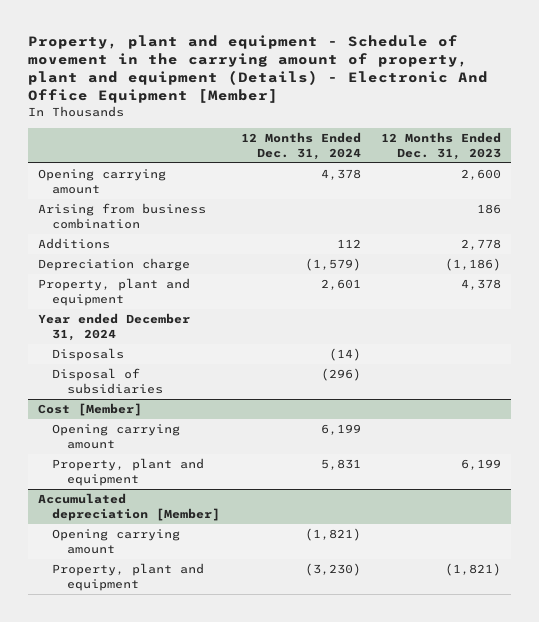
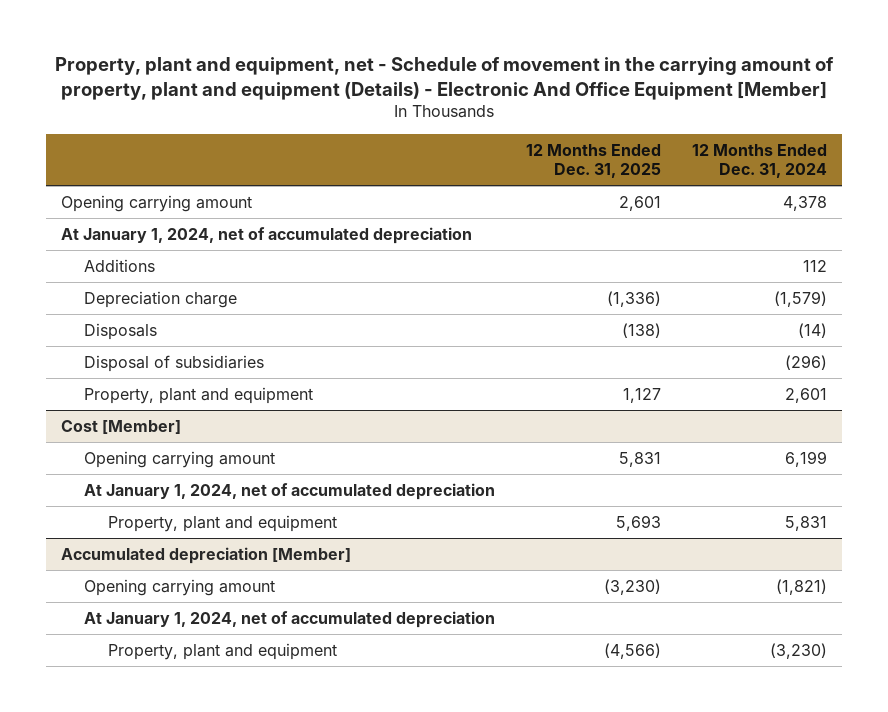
- Property, plant and equipment - Schedule of movement in the carrying amount of property, plant and equipment (Details) - Electronic And Office Equipment [Member]
+ Property, plant and equipment, net - Schedule of movement in the carrying amount of property, plant and equipment (Details) - Electronic And Office Equipment [Member]
- | 12 Months Ended Dec. 31, 2024 | 12 Months Ended Dec. 31, 2023
+ | 12 Months Ended Dec. 31, 2025 | 12 Months Ended Dec. 31, 2024
- Arising from business combination | | 186
+ At January 1, 2024, net of accumulated depreciation
- Year ended December 31, 2024
moved down: Property, plant and equipment | 1,127 | 2,601
@ Cost [Member]
+ At January 1, 2024, net of accumulated depreciation
@ Accumulated depreciation [Member]
+ At January 1, 2024, net of accumulated depreciation

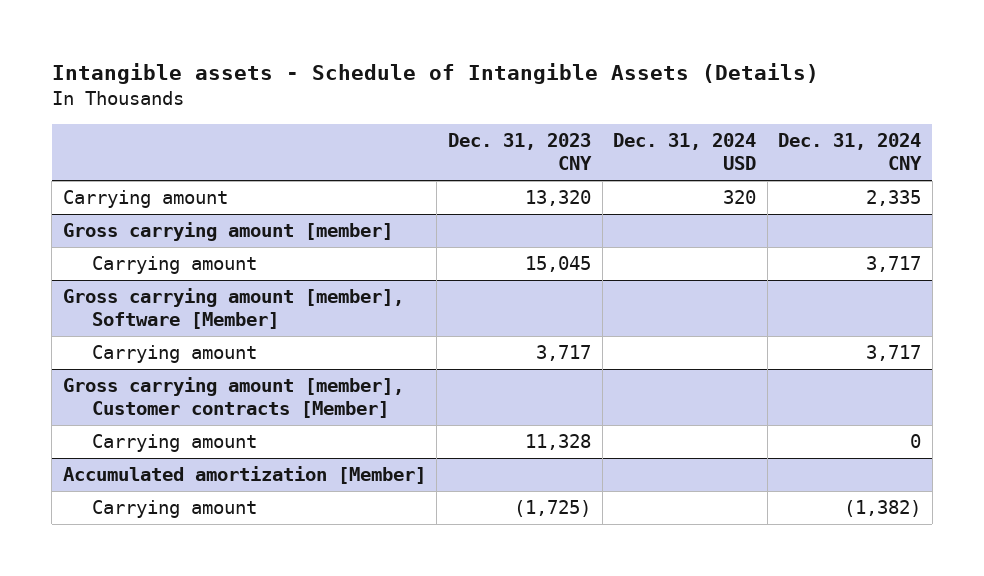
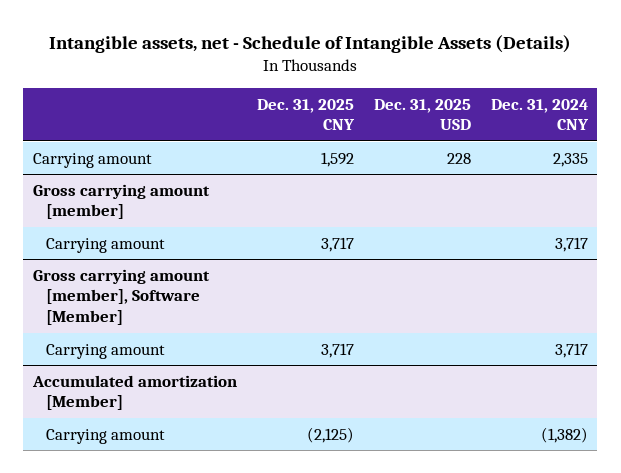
- Intangible assets - Schedule of Intangible Assets (Details)
+ Intangible assets, net - Schedule of Intangible Assets (Details)
- | Dec. 31, 2023 CNY | Dec. 31, 2024 USD | Dec. 31, 2024 CNY
+ | Dec. 31, 2025 CNY | Dec. 31, 2025 USD | Dec. 31, 2024 CNY
- Gross carrying amount [member], Customer contracts [Member]
- Carrying amount | 11,328 | | 0

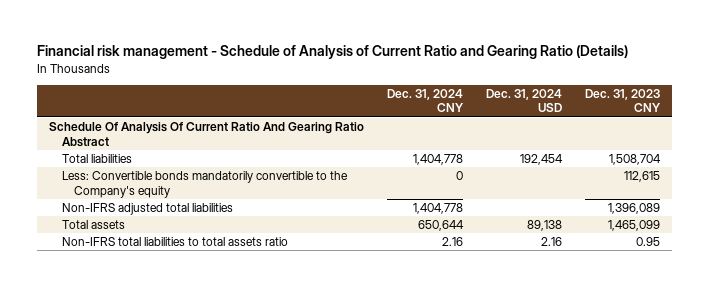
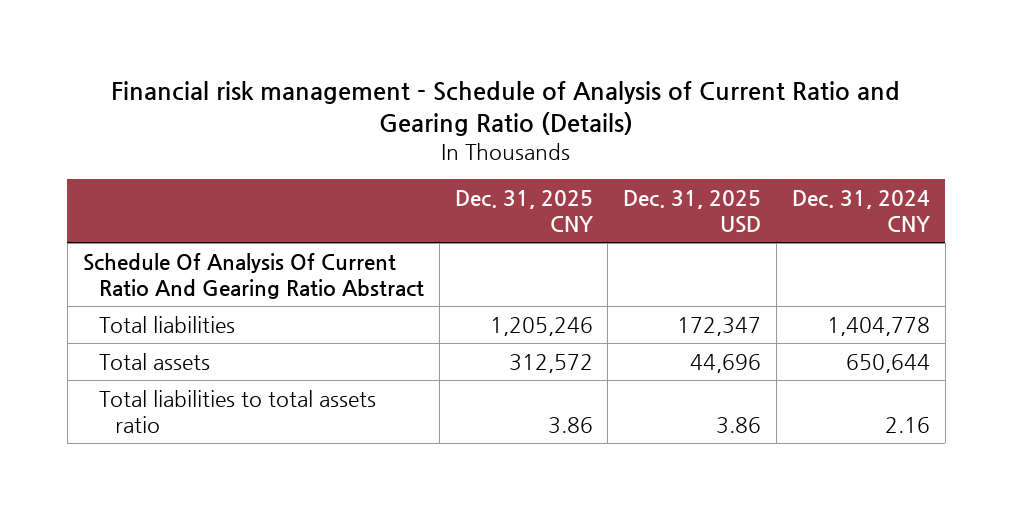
- | Dec. 31, 2024 CNY | Dec. 31, 2024 USD | Dec. 31, 2023 CNY
+ | Dec. 31, 2025 CNY | Dec. 31, 2025 USD | Dec. 31, 2024 CNY
- Less: Convertible bonds mandatorily convertible to the Company's equity | 0 | | 112,615
- Non-IFRS adjusted total liabilities | 1,404,778 | | 1,396,089
- Non-IFRS total liabilities to total assets ratio | 2.16 | 2.16 | 0.95
+ Total liabilities to total assets ratio | 3.86 | 3.86 | 2.16

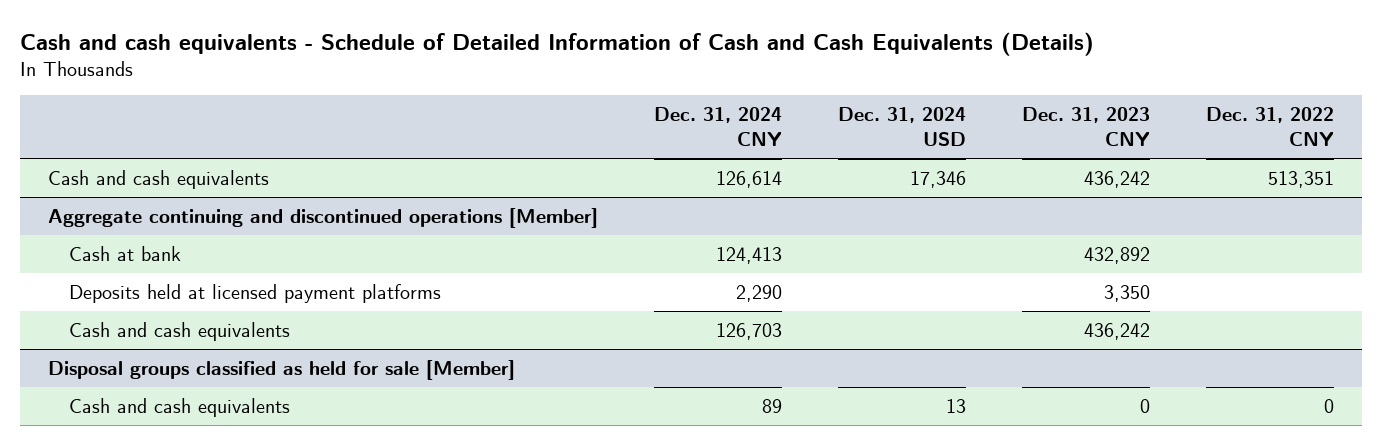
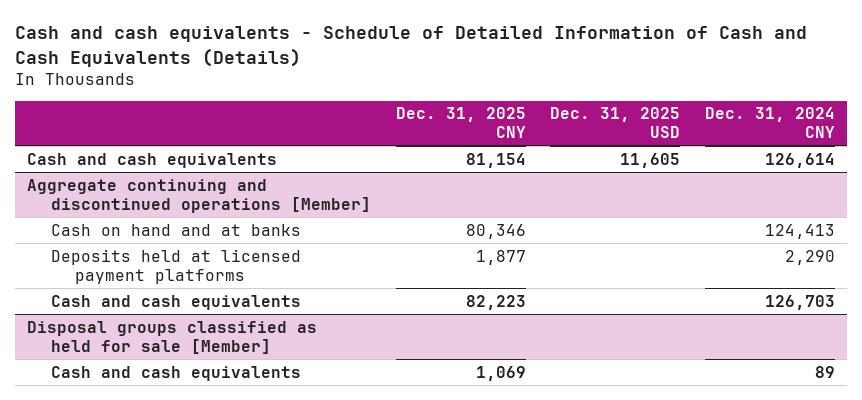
- | Dec. 31, 2024 CNY | Dec. 31, 2024 USD | Dec. 31, 2023 CNY | Dec. 31, 2022 CNY
+ | Dec. 31, 2025 CNY | Dec. 31, 2025 USD | Dec. 31, 2024 CNY
@ Aggregate continuing and discontinued operations [Member]
- Cash at bank | 124,413 | | 432,892 |
+ Cash on hand and at banks | 80,346 | | 124,413

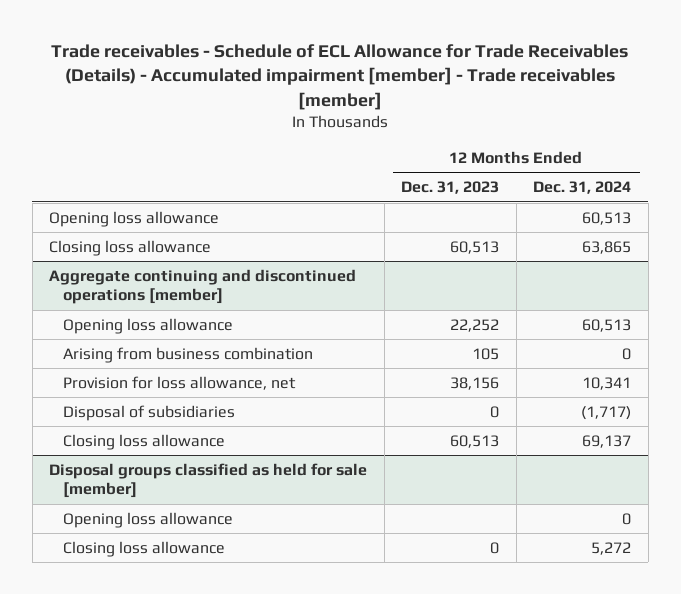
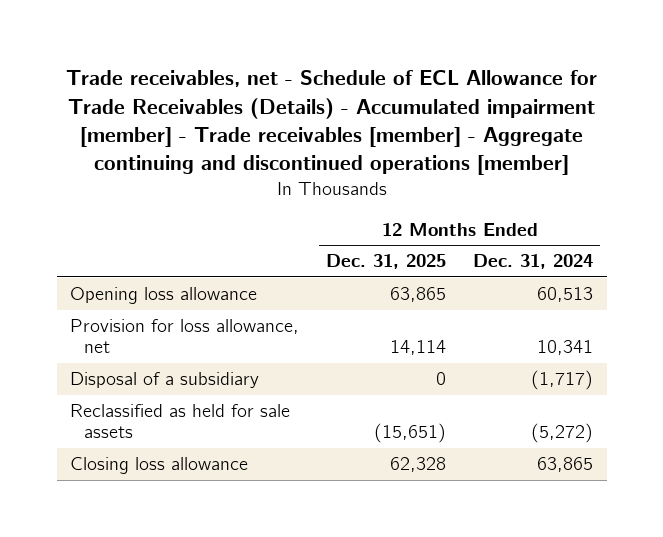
- Trade receivables - Schedule of ECL Allowance for Trade Receivables (Details) - Accumulated impairment [member] - Trade receivables [member]
+ Trade receivables, net - Schedule of ECL Allowance for Trade Receivables (Details) - Accumulated impairment [member] - Trade receivables [member] - Aggregate continuing and discontinued operations [member]
- | 12 Months Ended Dec. 31, 2023 | 12 Months Ended Dec. 31, 2024
+ | 12 Months Ended Dec. 31, 2025 | 12 Months Ended Dec. 31, 2024
- Aggregate continuing and discontinued operations [member]
- Opening loss allowance | 22,252 | 60,513
- Arising from business combination | 105 | 0
- Disposal of subsidiaries | 0 | (1,717)
- Closing loss allowance | 60,513 | 69,137
- Disposal groups classified as held for sale [member]
- Opening loss allowance | | 0
- Closing loss allowance | 0 | 5,272
+ Disposal of a subsidiary | 0 | (1,717)
+ Reclassified as held for sale assets | (15,651) | (5,272)
moved down: Closing loss allowance | 62,328 | 63,865

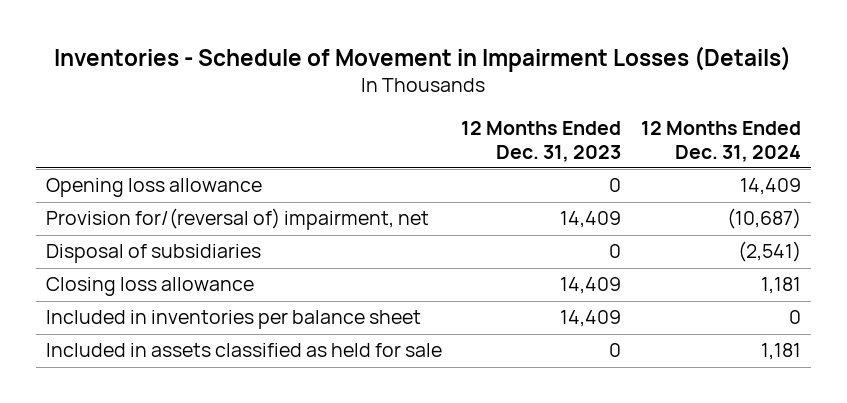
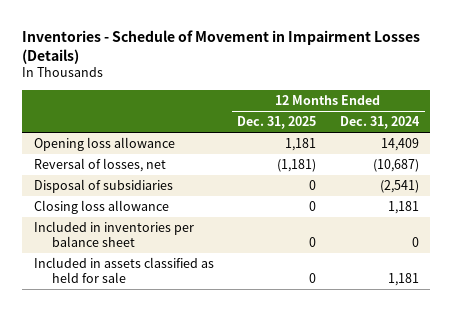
- | 12 Months Ended Dec. 31, 2023 | 12 Months Ended Dec. 31, 2024
+ | 12 Months Ended Dec. 31, 2025 | 12 Months Ended Dec. 31, 2024
- Provision for/(reversal of) impairment, net | 14,409 | (10,687)
+ Reversal of losses, net | (1,181) | (10,687)

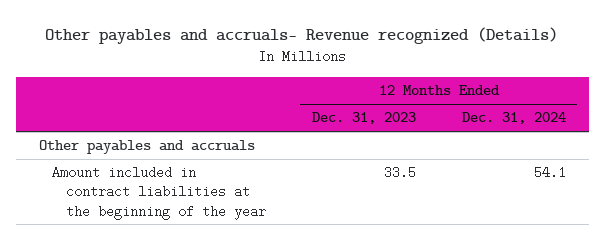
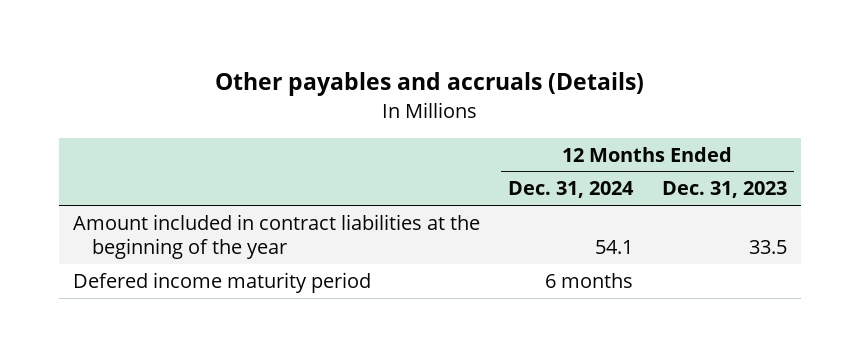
- Other payables and accruals- Revenue recognized (Details)
+ Other payables and accruals (Details)
- | 12 Months Ended Dec. 31, 2023 | 12 Months Ended Dec. 31, 2024
+ | 12 Months Ended Dec. 31, 2024 | 12 Months Ended Dec. 31, 2023
- Other payables and accruals
+ Defered income maturity period | 6 months |

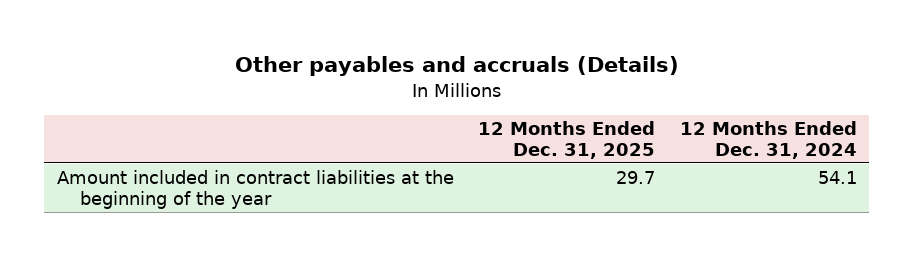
- | 12 Months Ended Dec. 31, 2024 | 12 Months Ended Dec. 31, 2023
+ | 12 Months Ended Dec. 31, 2025 | 12 Months Ended Dec. 31, 2024
- Defered income maturity period | 6 months |

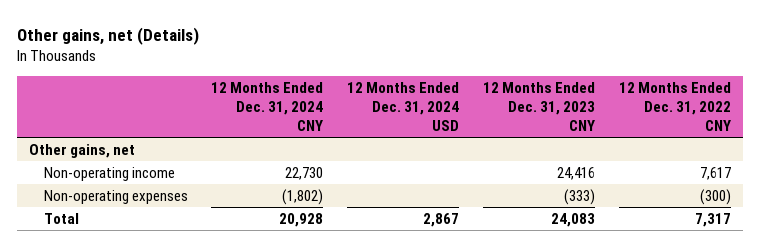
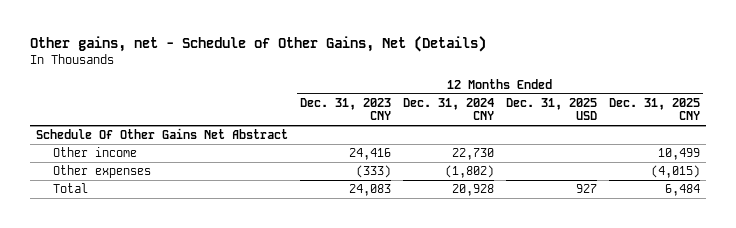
- Other gains, net (Details)
+ Other gains, net - Schedule of Other Gains, Net (Details)
- | 12 Months Ended Dec. 31, 2024 CNY | 12 Months Ended Dec. 31, 2024 USD | 12 Months Ended Dec. 31, 2023 CNY | 12 Months Ended Dec. 31, 2022 CNY
+ | 12 Months Ended Dec. 31, 2023 CNY | 12 Months Ended Dec. 31, 2024 CNY | 12 Months Ended Dec. 31, 2025 USD | 12 Months Ended Dec. 31, 2025 CNY
- Other gains, net
- Non-operating income | 22,730 | | 24,416 | 7,617
- Non-operating expenses | (1,802) | | (333) | (300)
+ Schedule Of Other Gains Net Abstract
+ Other income | 24,416 | 22,730 | | 10,499
+ Other expenses | (333) | (1,802) | | (4,015)

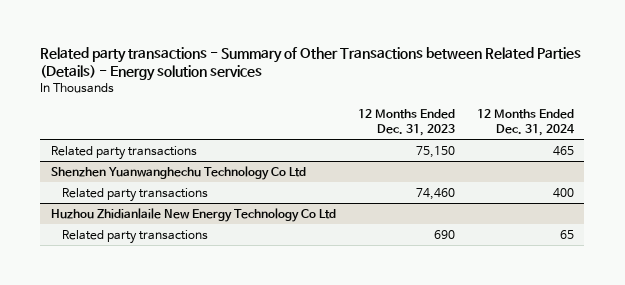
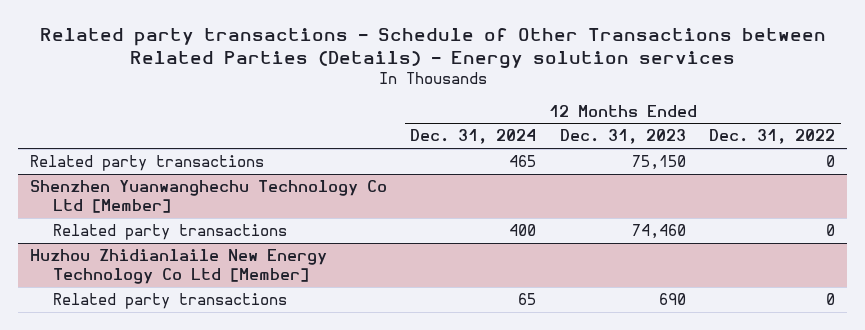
- Related party transactions - Summary of Other Transactions between Related Parties (Details) - Energy solution services
+ Related party transactions - Schedule of Other Transactions between Related Parties (Details) - Energy solution services
- | 12 Months Ended Dec. 31, 2023 | 12 Months Ended Dec. 31, 2024
+ | 12 Months Ended Dec. 31, 2024 | 12 Months Ended Dec. 31, 2023 | 12 Months Ended Dec. 31, 2022
- Shenzhen Yuanwanghechu Technology Co Ltd
+ Shenzhen Yuanwanghechu Technology Co Ltd [Member]
- Huzhou Zhidianlaile New Energy Technology Co Ltd
+ Huzhou Zhidianlaile New Energy Technology Co Ltd [Member]

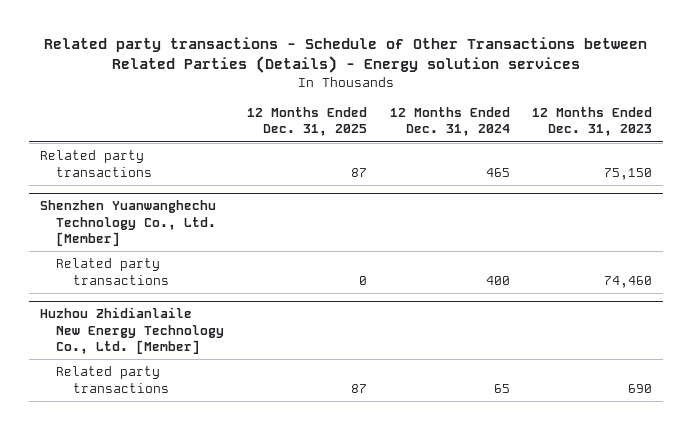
- | 12 Months Ended Dec. 31, 2024 | 12 Months Ended Dec. 31, 2023 | 12 Months Ended Dec. 31, 2022
+ | 12 Months Ended Dec. 31, 2025 | 12 Months Ended Dec. 31, 2024 | 12 Months Ended Dec. 31, 2023
- Shenzhen Yuanwanghechu Technology Co Ltd [Member]
+ Shenzhen Yuanwanghechu Technology Co., Ltd. [Member]
- Huzhou Zhidianlaile New Energy Technology Co Ltd [Member]
+ Huzhou Zhidianlaile New Energy Technology Co., Ltd. [Member]

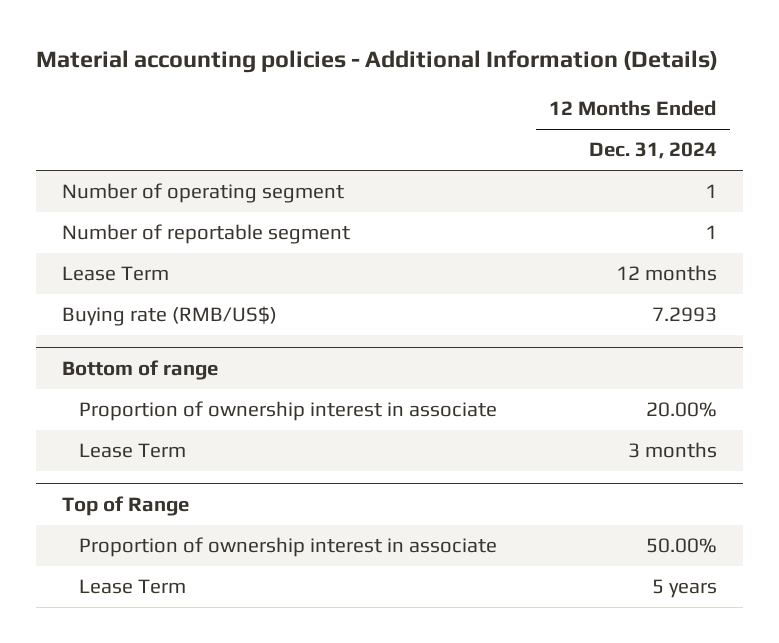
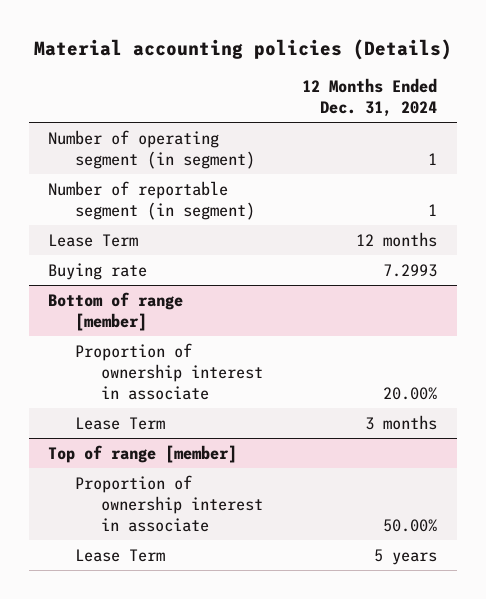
- Material accounting policies - Additional Information (Details)
+ Material accounting policies (Details)
- Number of operating segment | 1
- Number of reportable segment | 1
+ Number of operating segment (in segment) | 1
+ Number of reportable segment (in segment) | 1
- Buying rate (RMB/US$) | 7.2993
- Bottom of range
+ Buying rate | 7.2993
+ Bottom of range [member]
- Top of Range
+ Top of range [member]

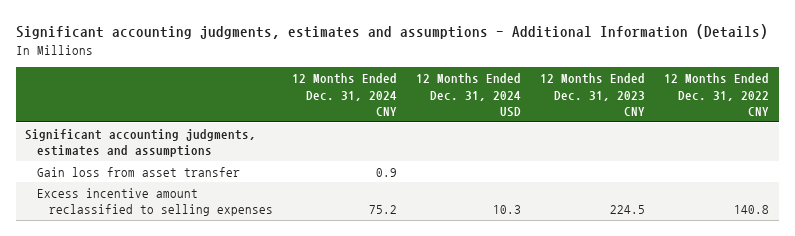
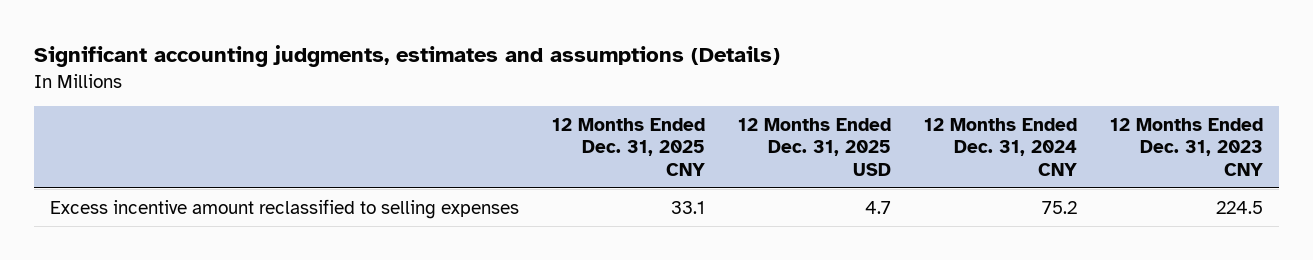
- Significant accounting judgments, estimates and assumptions - Additional Information (Details)
+ Significant accounting judgments, estimates and assumptions (Details)
- | 12 Months Ended Dec. 31, 2024 CNY | 12 Months Ended Dec. 31, 2024 USD | 12 Months Ended Dec. 31, 2023 CNY | 12 Months Ended Dec. 31, 2022 CNY
+ | 12 Months Ended Dec. 31, 2025 CNY | 12 Months Ended Dec. 31, 2025 USD | 12 Months Ended Dec. 31, 2024 CNY | 12 Months Ended Dec. 31, 2023 CNY
- Significant accounting judgments, estimates and assumptions
- Gain loss from asset transfer | 0.9 | | |

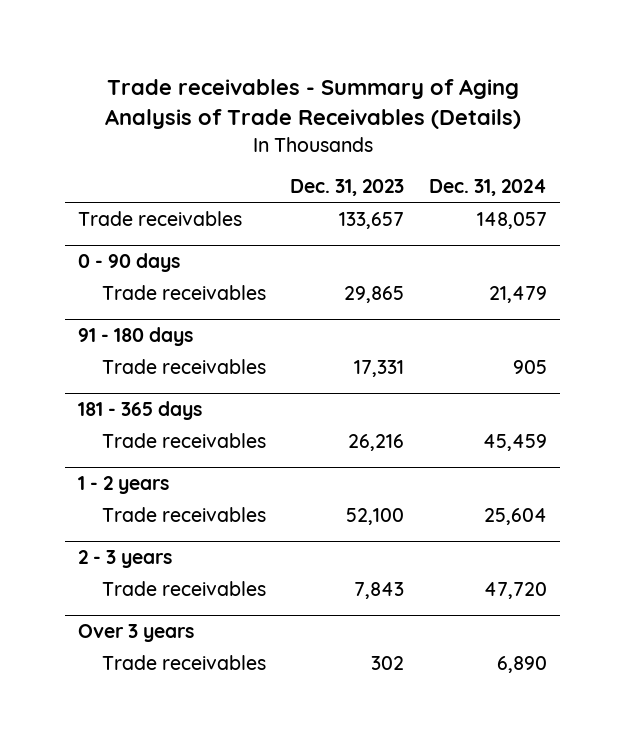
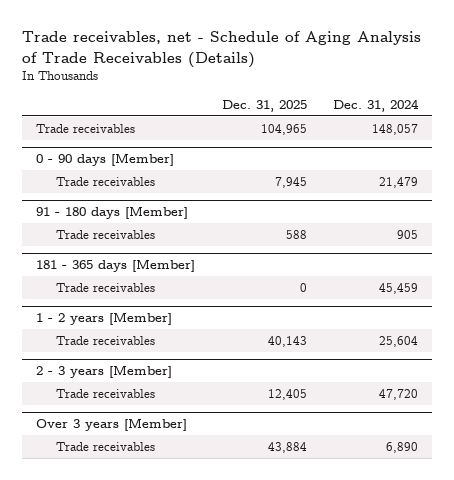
- Trade receivables - Summary of Aging Analysis of Trade Receivables (Details)
+ Trade receivables, net - Schedule of Aging Analysis of Trade Receivables (Details)
- | Dec. 31, 2023 | Dec. 31, 2024
+ | Dec. 31, 2025 | Dec. 31, 2024
- 0 - 90 days
+ 0 - 90 days [Member]
- 91 - 180 days
+ 91 - 180 days [Member]
- 181 - 365 days
+ 181 - 365 days [Member]
- 1 - 2 years
+ 1 - 2 years [Member]
- 2 - 3 years
+ 2 - 3 years [Member]
- Over 3 years
+ Over 3 years [Member]

